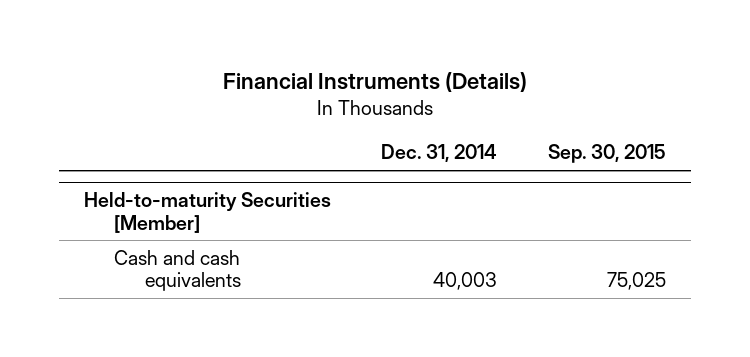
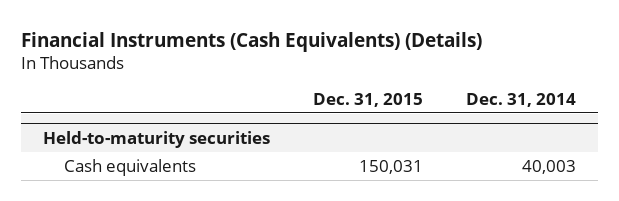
- Financial Instruments (Details)
+ Financial Instruments (Cash Equivalents) (Details)
- | Dec. 31, 2014 | Sep. 30, 2015
+ | Dec. 31, 2015 | Dec. 31, 2014
- Held-to-maturity Securities [Member]
- Cash and cash equivalents | 40,003 | 75,025
+ Held-to-maturity securities
+ Cash equivalents | 150,031 | 40,003

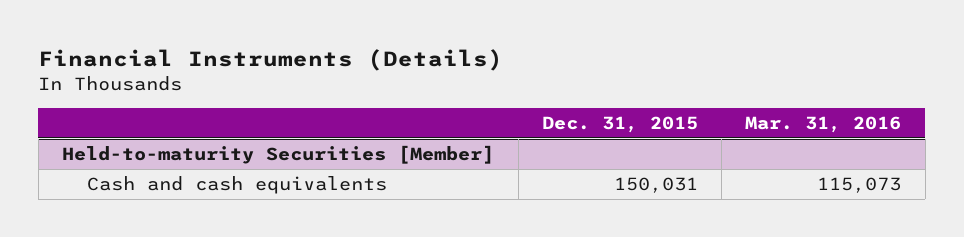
- Financial Instruments (Cash Equivalents) (Details)
+ Financial Instruments (Details)
- | Dec. 31, 2015 | Dec. 31, 2014
+ | Dec. 31, 2015 | Mar. 31, 2016
- Held-to-maturity securities
- Cash equivalents | 150,031 | 40,003
+ Held-to-maturity Securities [Member]
+ Cash and cash equivalents | 150,031 | 115,073

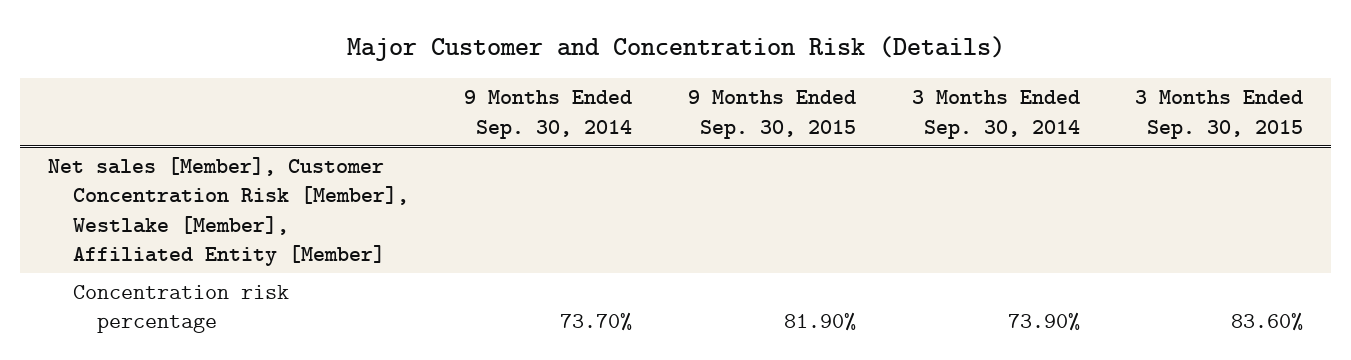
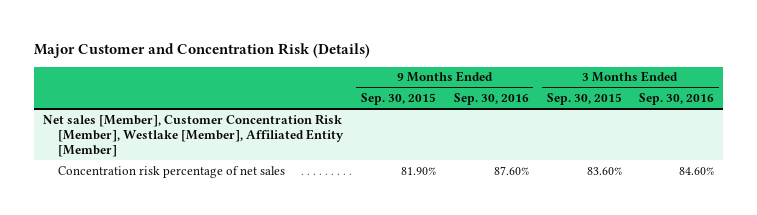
- | 9 Months Ended Sep. 30, 2014 | 9 Months Ended Sep. 30, 2015 | 3 Months Ended Sep. 30, 2014 | 3 Months Ended Sep. 30, 2015
+ | 9 Months Ended Sep. 30, 2015 | 9 Months Ended Sep. 30, 2016 | 3 Months Ended Sep. 30, 2015 | 3 Months Ended Sep. 30, 2016
@ Net sales [Member], Customer Concentration Risk [Member], Westlake [Member], Affiliated Entity [Member]
- Concentration risk percentage | 73.70% | 81.90% | 73.90% | 83.60%
+ Concentration risk percentage of net sales | 81.90% | 87.60% | 83.60% | 84.60%

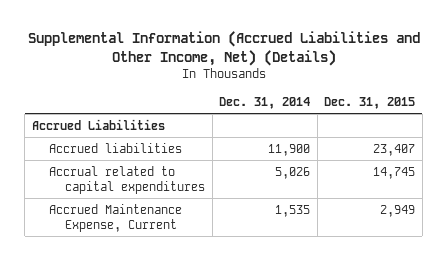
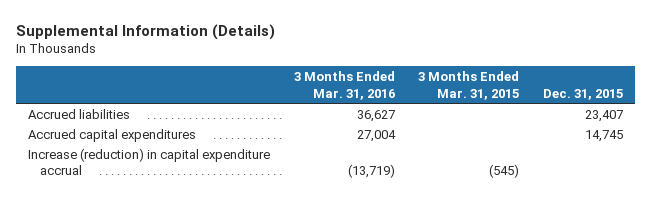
- Supplemental Information (Accrued Liabilities and Other Income, Net) (Details)
+ Supplemental Information (Details)
- | Dec. 31, 2014 | Dec. 31, 2015
+ | 3 Months Ended Mar. 31, 2016 | 3 Months Ended Mar. 31, 2015 | Dec. 31, 2015
- Accrued Liabilities
- Accrual related to capital expenditures | 5,026 | 14,745
- Accrued Maintenance Expense, Current | 1,535 | 2,949
+ Accrued capital expenditures | 27,004 | | 14,745
+ Increase (reduction) in capital expenditure accrual | (13,719) | (545) |

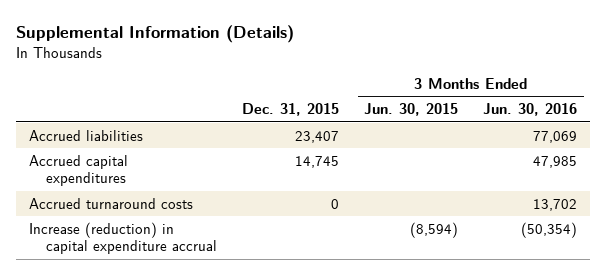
- | 3 Months Ended Mar. 31, 2016 | 3 Months Ended Mar. 31, 2015 | Dec. 31, 2015
+ | Dec. 31, 2015 | 3 Months Ended Jun. 30, 2015 | 3 Months Ended Jun. 30, 2016
+ Accrued turnaround costs | 0 | | 13,702

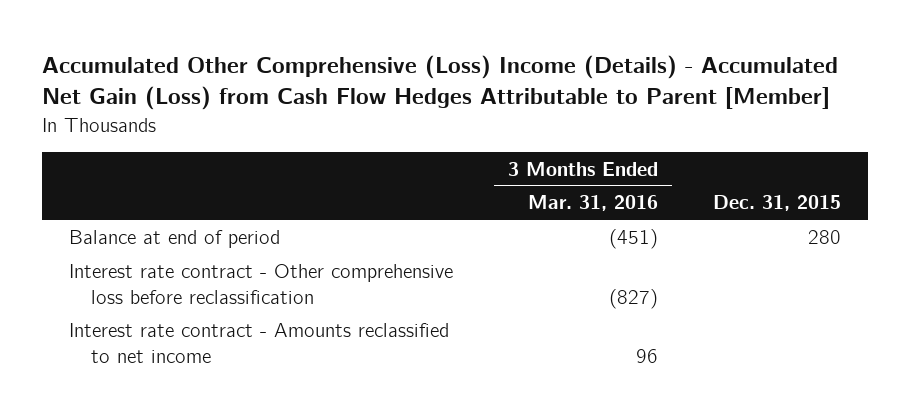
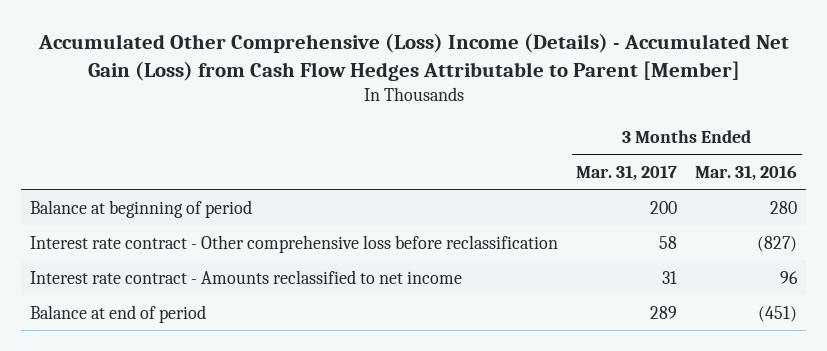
- | 3 Months Ended Mar. 31, 2016 | Dec. 31, 2015
+ | 3 Months Ended Mar. 31, 2017 | 3 Months Ended Mar. 31, 2016
+ Balance at beginning of period | 200 | 280
moved down: Balance at end of period | 289 | (451)

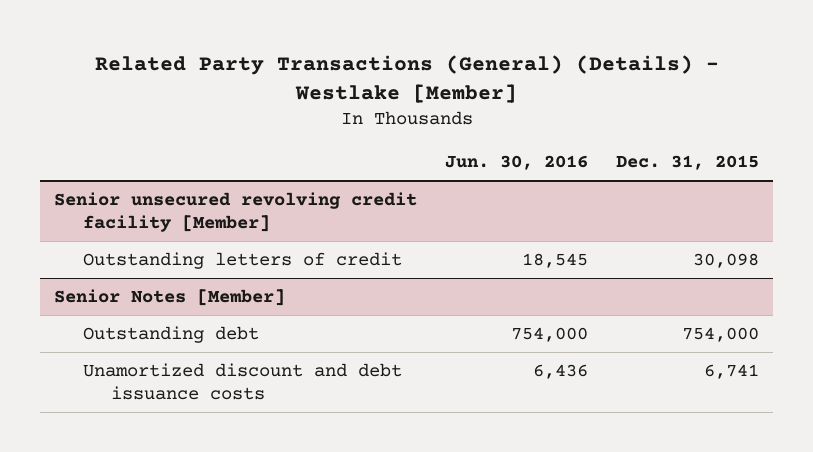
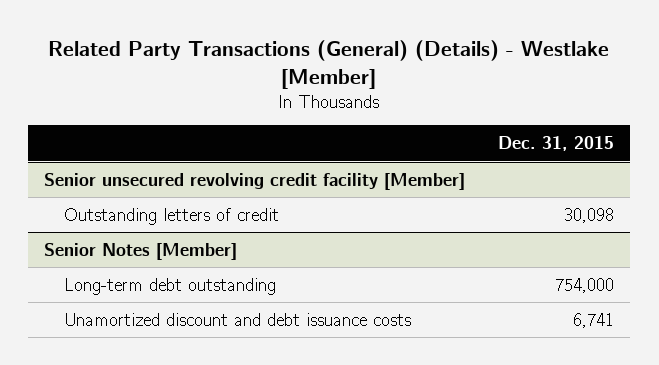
- | Jun. 30, 2016 | Dec. 31, 2015
+ | Dec. 31, 2015
@ Senior Notes [Member]
- Outstanding debt | 754,000 | 754,000
+ Long-term debt outstanding | 754,000

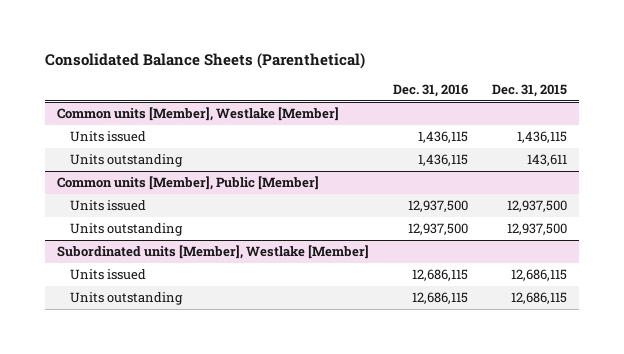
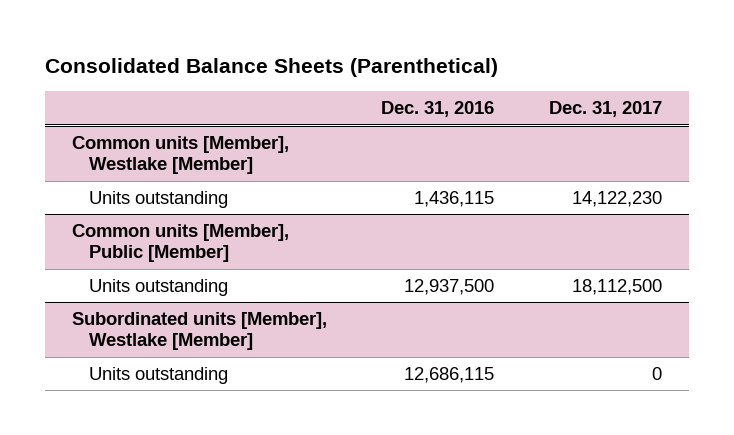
- | Dec. 31, 2016 | Dec. 31, 2015
+ | Dec. 31, 2016 | Dec. 31, 2017
@ Common units [Member], Westlake [Member]
- Units issued | 1,436,115 | 1,436,115
@ Common units [Member], Public [Member]
- Units issued | 12,937,500 | 12,937,500
@ Subordinated units [Member], Westlake [Member]
- Units issued | 12,686,115 | 12,686,115

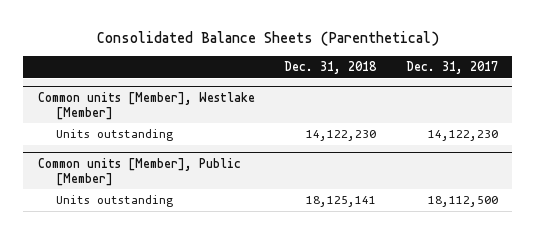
- | Dec. 31, 2016 | Dec. 31, 2017
+ | Dec. 31, 2018 | Dec. 31, 2017
- Subordinated units [Member], Westlake [Member]
- Units outstanding | 12,686,115 | 0

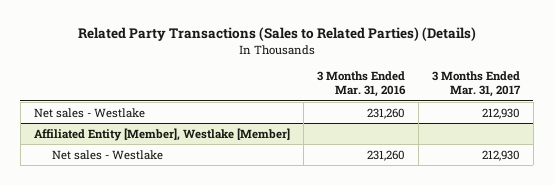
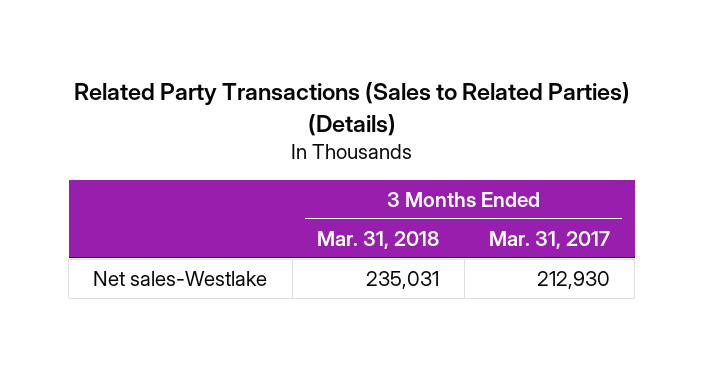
- | 3 Months Ended Mar. 31, 2016 | 3 Months Ended Mar. 31, 2017
+ | 3 Months Ended Mar. 31, 2018 | 3 Months Ended Mar. 31, 2017
- Net sales - Westlake | 231,260 | 212,930
- Affiliated Entity [Member], Westlake [Member]
- Net sales - Westlake | 231,260 | 212,930
+ Net sales-Westlake | 235,031 | 212,930

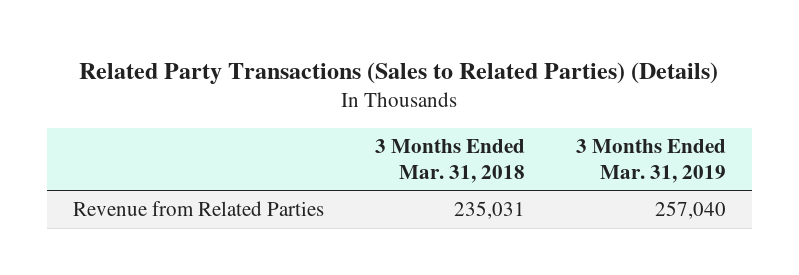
- | 3 Months Ended Mar. 31, 2018 | 3 Months Ended Mar. 31, 2017
+ | 3 Months Ended Mar. 31, 2018 | 3 Months Ended Mar. 31, 2019
- Net sales-Westlake | 235,031 | 212,930
+ Revenue from Related Parties | 235,031 | 257,040

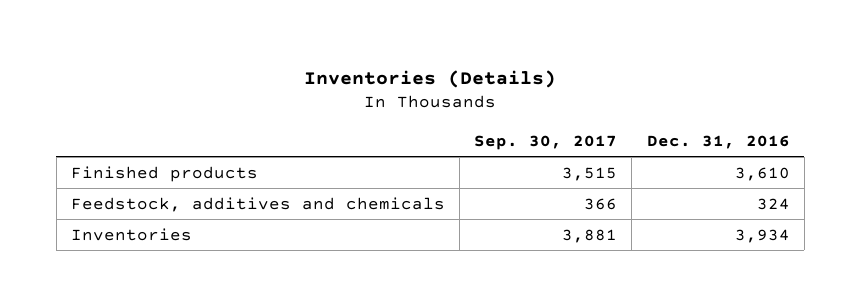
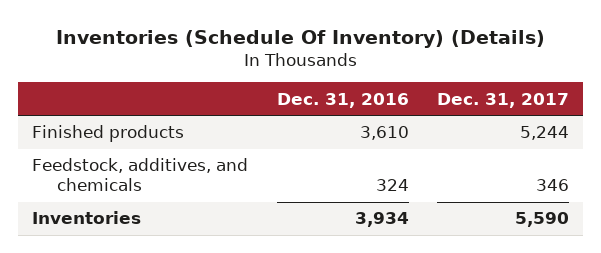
- Inventories (Details)
+ Inventories (Schedule Of Inventory) (Details)
- | Sep. 30, 2017 | Dec. 31, 2016
+ | Dec. 31, 2016 | Dec. 31, 2017
- Feedstock, additives and chemicals | 366 | 324
+ Feedstock, additives, and chemicals | 324 | 346

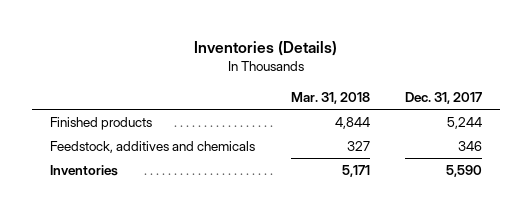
- Inventories (Schedule Of Inventory) (Details)
+ Inventories (Details)
- | Dec. 31, 2016 | Dec. 31, 2017
+ | Mar. 31, 2018 | Dec. 31, 2017
- Feedstock, additives, and chemicals | 324 | 346
+ Feedstock, additives and chemicals | 327 | 346

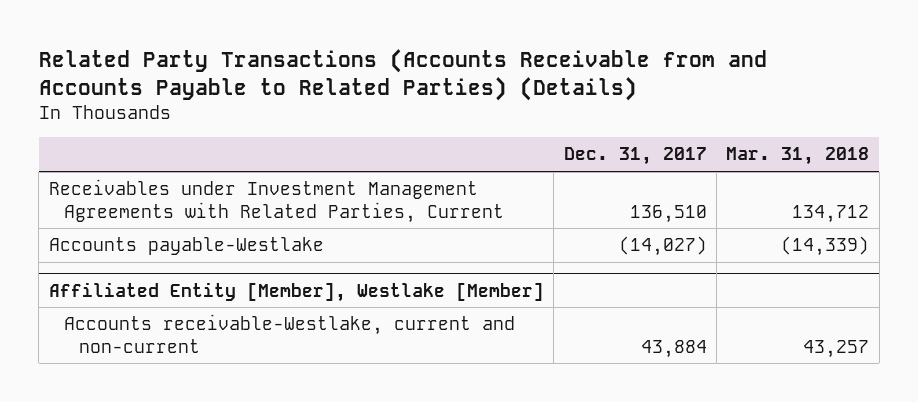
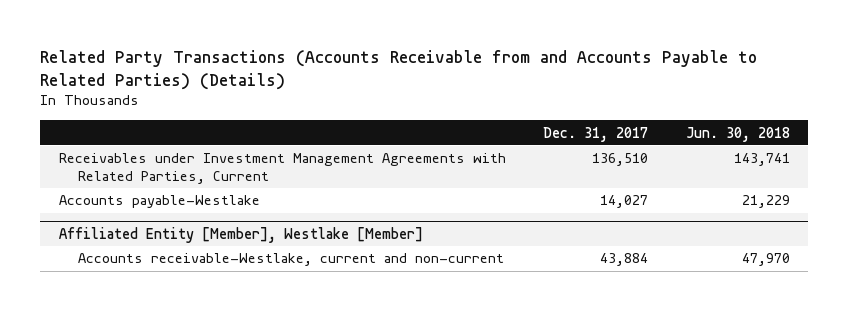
- | Dec. 31, 2017 | Mar. 31, 2018
+ | Dec. 31, 2017 | Jun. 30, 2018
- Accounts payable-Westlake | (14,027) | (14,339)
+ Accounts payable-Westlake | 14,027 | 21,229

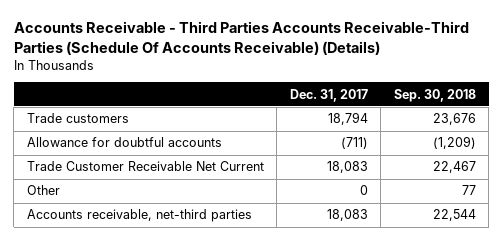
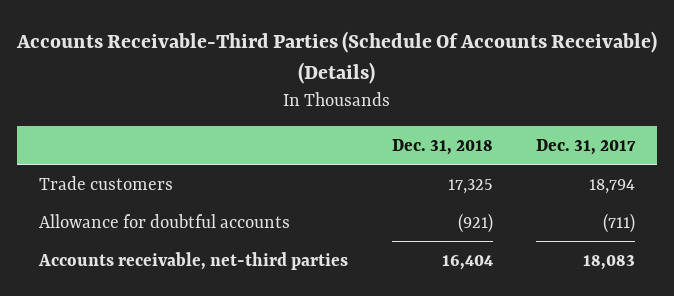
- Accounts Receivable - Third Parties Accounts Receivable-Third Parties (Schedule Of Accounts Receivable) (Details)
+ Accounts Receivable-Third Parties (Schedule Of Accounts Receivable) (Details)
- | Dec. 31, 2017 | Sep. 30, 2018
+ | Dec. 31, 2018 | Dec. 31, 2017
- Trade Customer Receivable Net Current | 18,083 | 22,467
- Other | 0 | 77

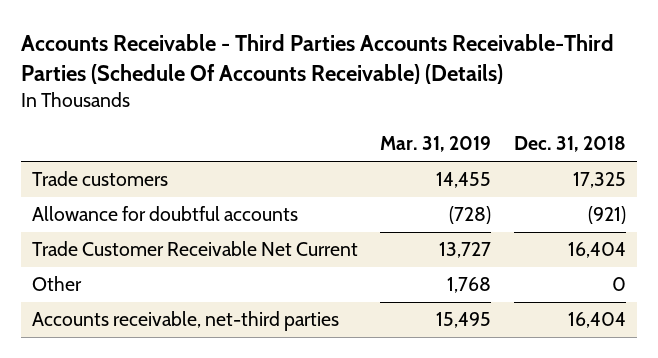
- Accounts Receivable-Third Parties (Schedule Of Accounts Receivable) (Details)
+ Accounts Receivable - Third Parties Accounts Receivable-Third Parties (Schedule Of Accounts Receivable) (Details)
- | Dec. 31, 2018 | Dec. 31, 2017
+ | Mar. 31, 2019 | Dec. 31, 2018
+ Trade Customer Receivable Net Current | 13,727 | 16,404
+ Other | 1,768 | 0

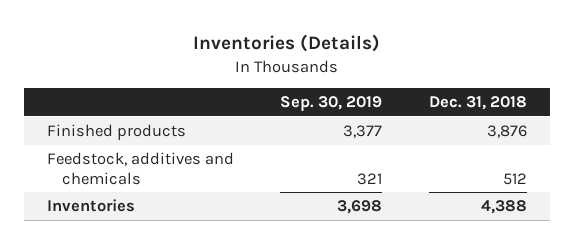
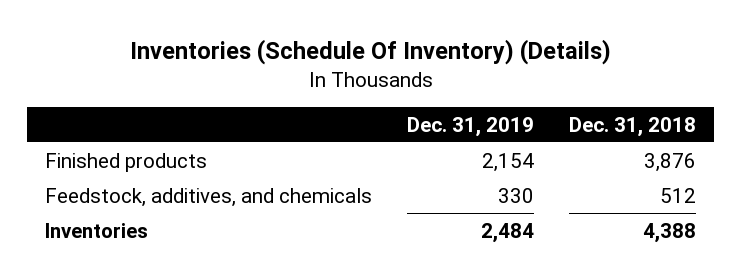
- Inventories (Details)
+ Inventories (Schedule Of Inventory) (Details)
- | Sep. 30, 2019 | Dec. 31, 2018
+ | Dec. 31, 2019 | Dec. 31, 2018
- Feedstock, additives and chemicals | 321 | 512
+ Feedstock, additives, and chemicals | 330 | 512

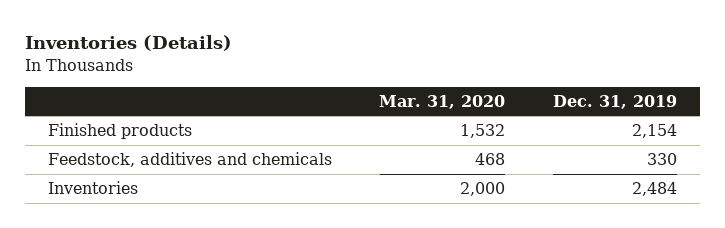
- Inventories (Schedule Of Inventory) (Details)
+ Inventories (Details)
- | Dec. 31, 2019 | Dec. 31, 2018
+ | Mar. 31, 2020 | Dec. 31, 2019
- Feedstock, additives, and chemicals | 330 | 512
+ Feedstock, additives and chemicals | 468 | 330

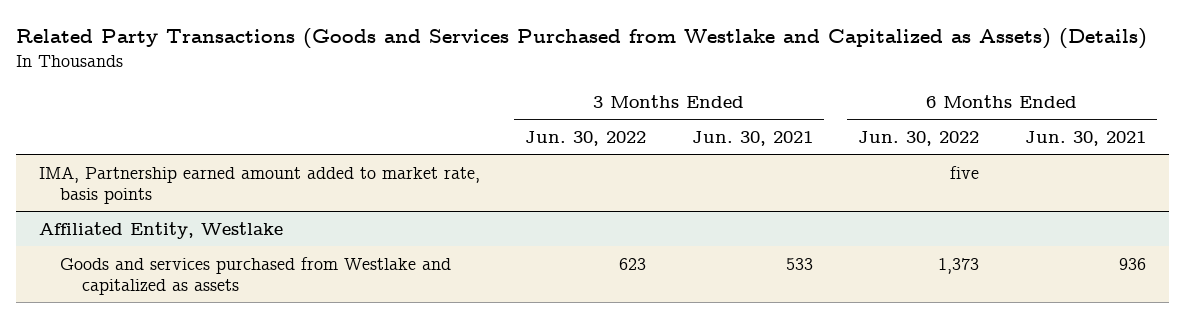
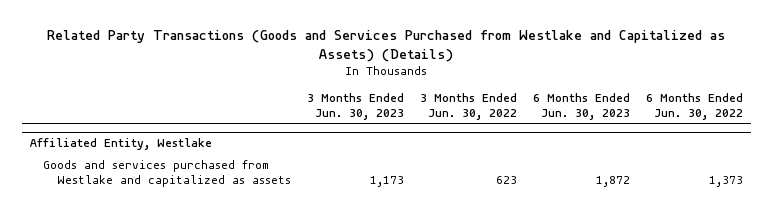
- | 3 Months Ended Jun. 30, 2022 | 3 Months Ended Jun. 30, 2021 | 6 Months Ended Jun. 30, 2022 | 6 Months Ended Jun. 30, 2021
+ | 3 Months Ended Jun. 30, 2023 | 3 Months Ended Jun. 30, 2022 | 6 Months Ended Jun. 30, 2023 | 6 Months Ended Jun. 30, 2022
- IMA, Partnership earned amount added to market rate, basis points | | | five |

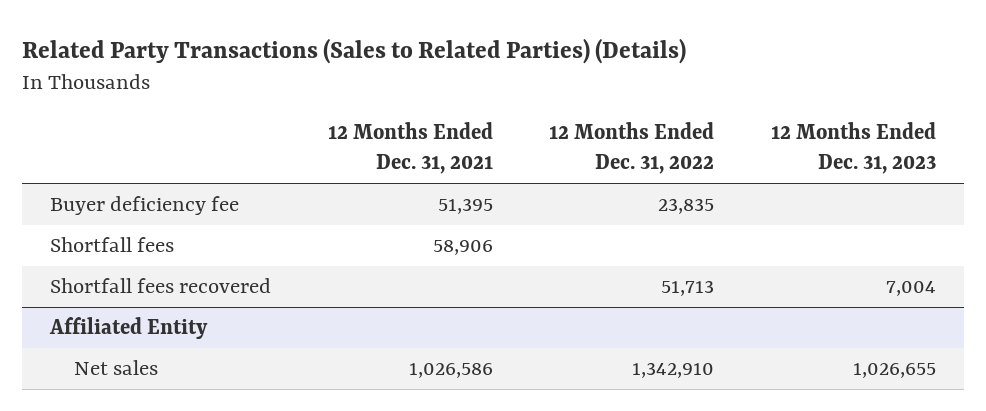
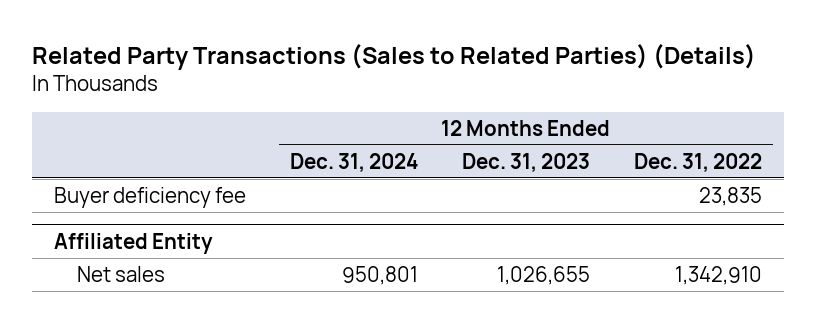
- | 12 Months Ended Dec. 31, 2021 | 12 Months Ended Dec. 31, 2022 | 12 Months Ended Dec. 31, 2023
+ | 12 Months Ended Dec. 31, 2024 | 12 Months Ended Dec. 31, 2023 | 12 Months Ended Dec. 31, 2022
- Shortfall fees | 58,906 | |
- Shortfall fees recovered | | 51,713 | 7,004

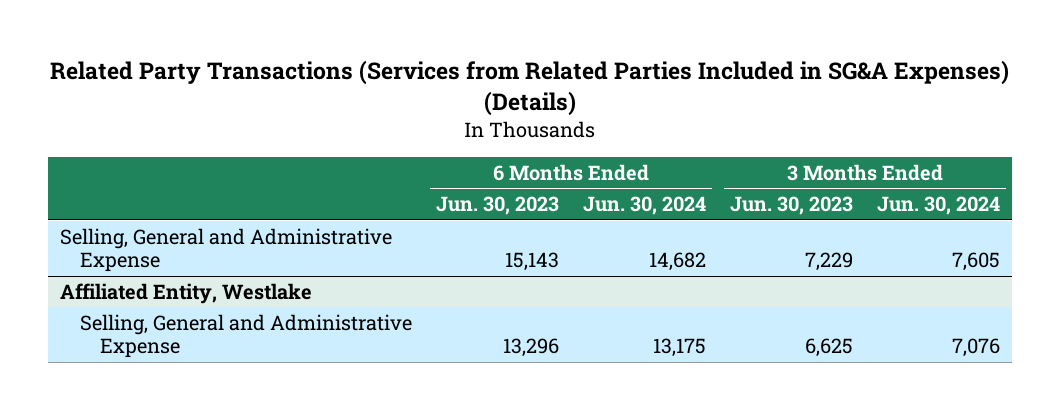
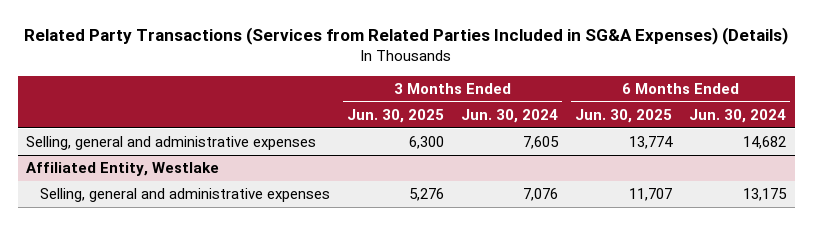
- | 6 Months Ended Jun. 30, 2023 | 6 Months Ended Jun. 30, 2024 | 3 Months Ended Jun. 30, 2023 | 3 Months Ended Jun. 30, 2024
+ | 3 Months Ended Jun. 30, 2025 | 3 Months Ended Jun. 30, 2024 | 6 Months Ended Jun. 30, 2025 | 6 Months Ended Jun. 30, 2024
- Selling, General and Administrative Expense | 15,143 | 14,682 | 7,229 | 7,605
+ Selling, general and administrative expenses | 6,300 | 7,605 | 13,774 | 14,682
@ Affiliated Entity, Westlake
- Selling, General and Administrative Expense | 13,296 | 13,175 | 6,625 | 7,076
+ Selling, general and administrative expenses | 5,276 | 7,076 | 11,707 | 13,175

